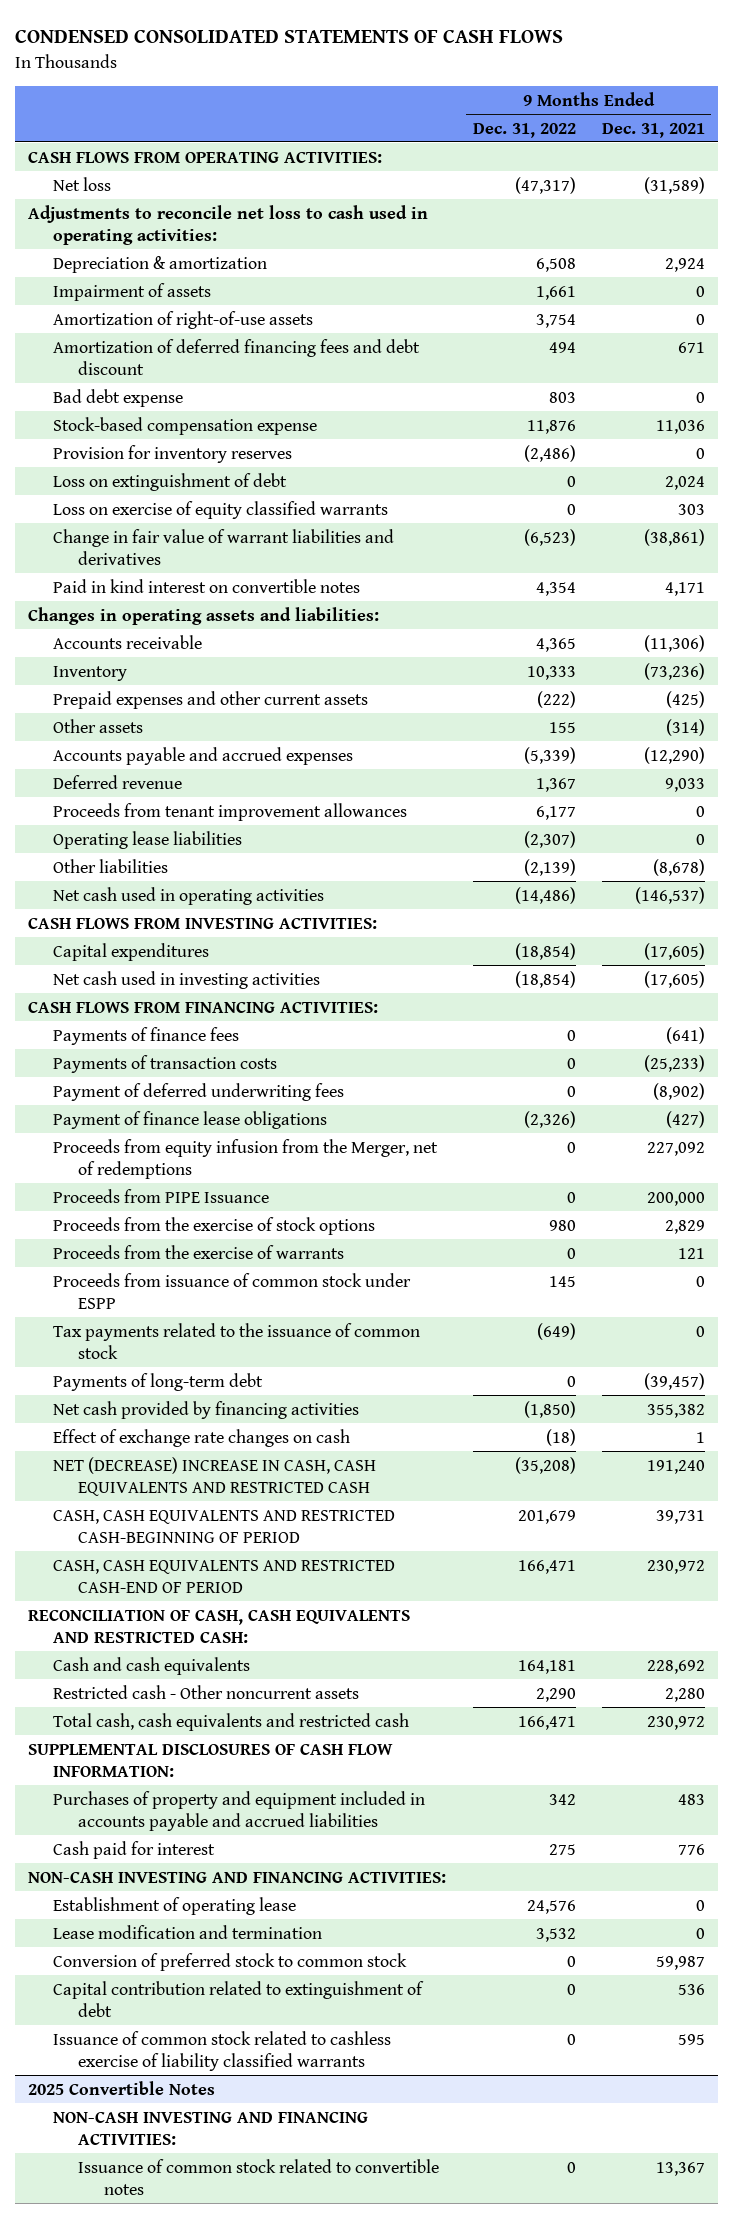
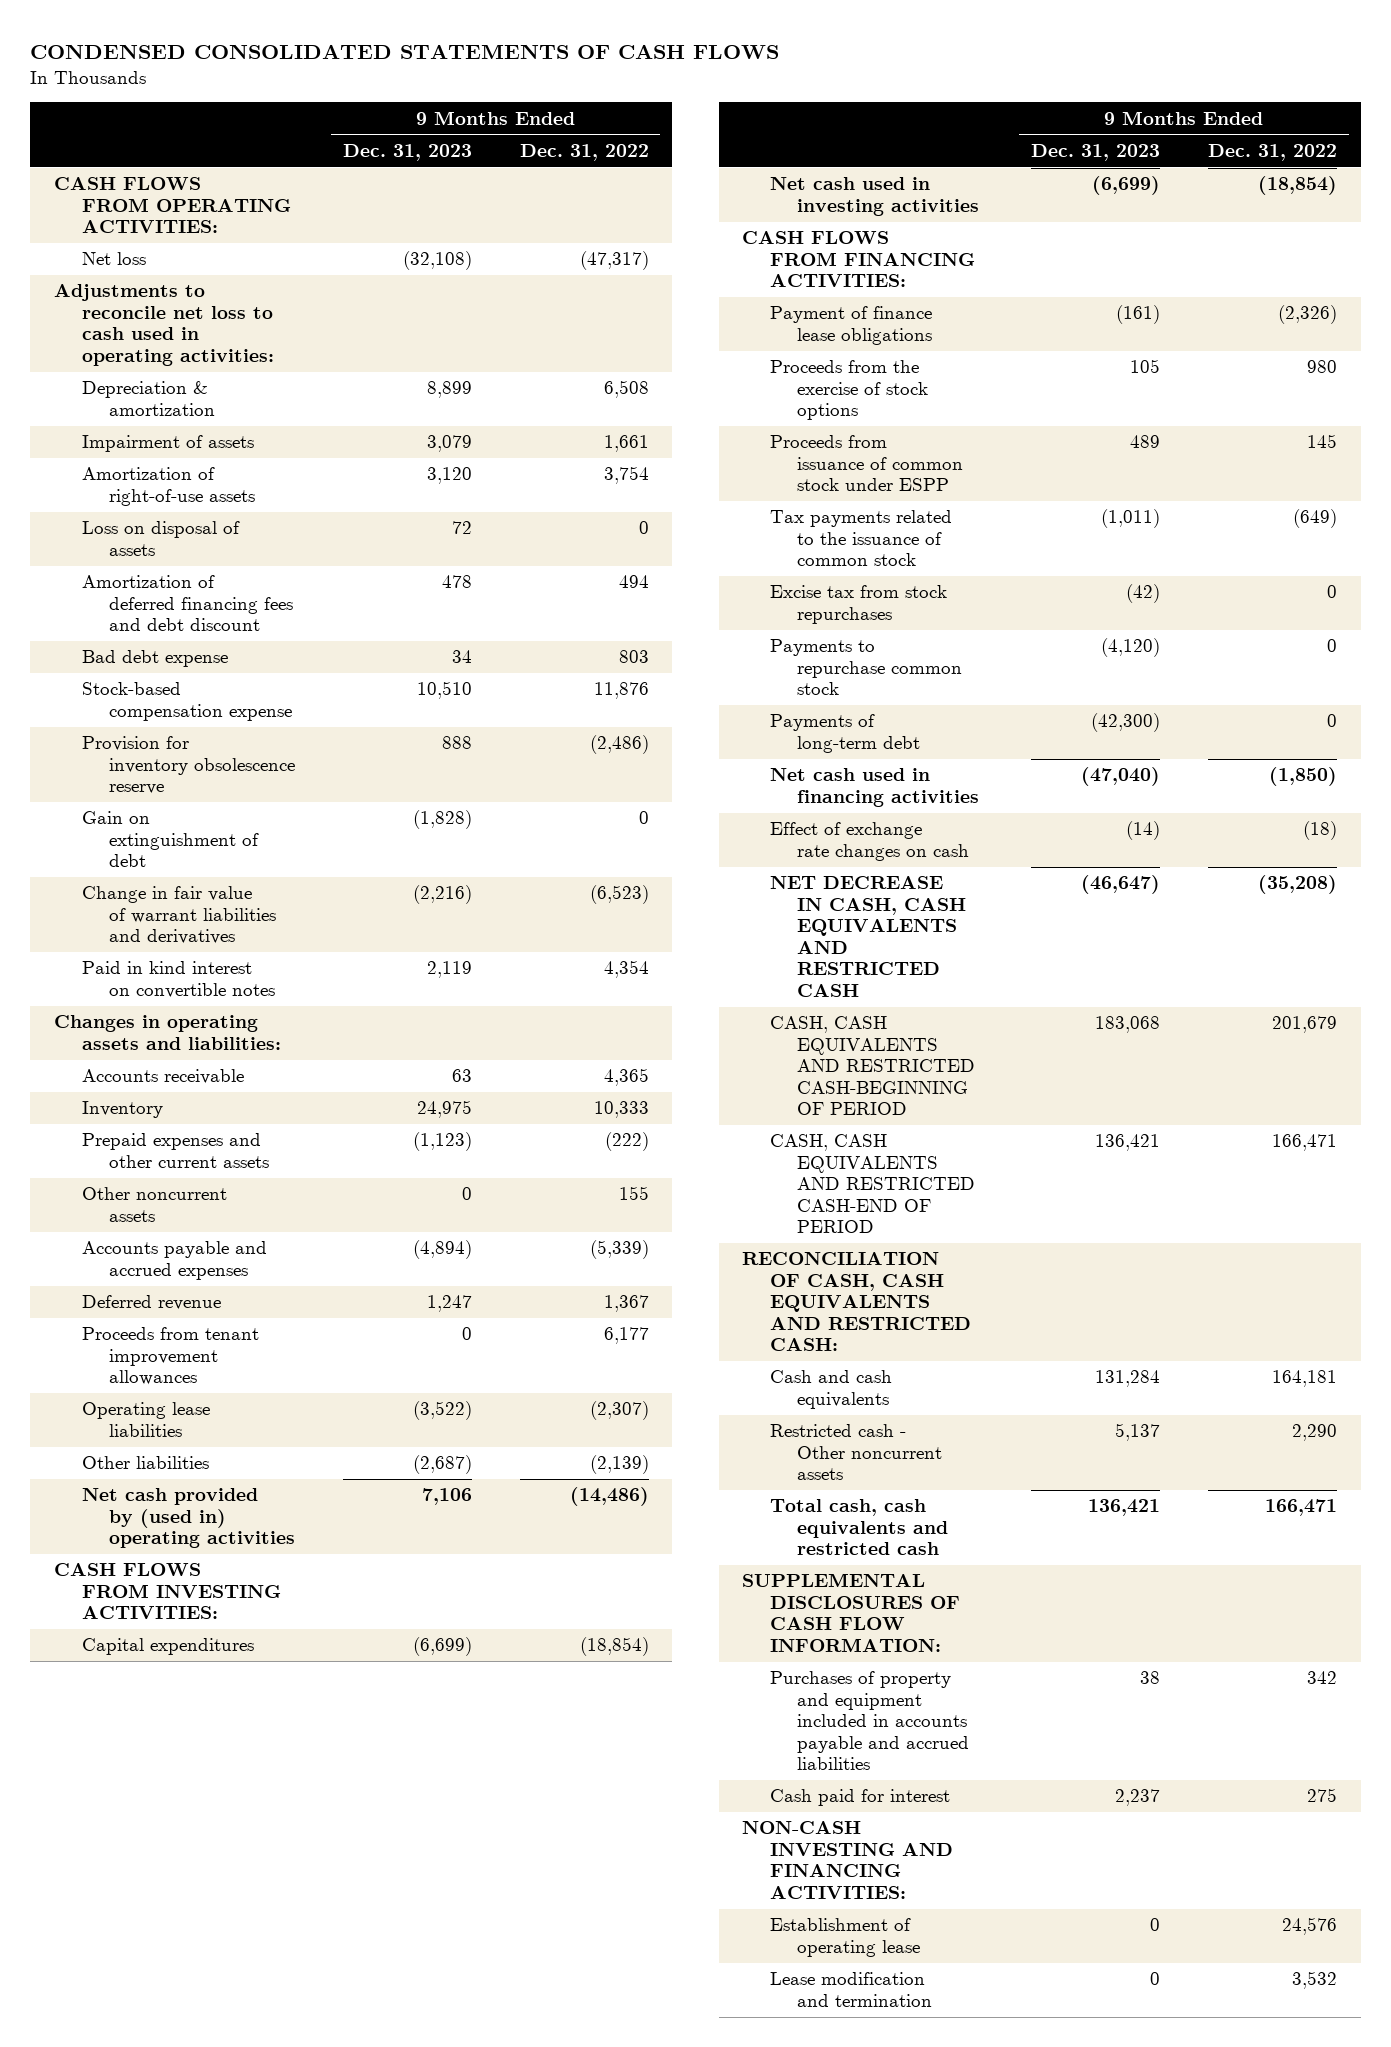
- | 9 Months Ended Dec. 31, 2022 | 9 Months Ended Dec. 31, 2021
+ | 9 Months Ended Dec. 31, 2023 | 9 Months Ended Dec. 31, 2022
+ Loss on disposal of assets | 72 | 0
- Provision for inventory reserves | (2,486) | 0
- Loss on extinguishment of debt | 0 | 2,024
- Loss on exercise of equity classified warrants | 0 | 303
+ Provision for inventory obsolescence reserve | 888 | (2,486)
+ Gain on extinguishment of debt | (1,828) | 0
- Other assets | 155 | (314)
+ Other noncurrent assets | 0 | 155
- Net cash used in operating activities | (14,486) | (146,537)
+ Net cash provided by (used in) operating activities | 7,106 | (14,486)
- Payments of finance fees | 0 | (641)
- Payments of transaction costs | 0 | (25,233)
- Payment of deferred underwriting fees | 0 | (8,902)
- Proceeds from equity infusion from the Merger, net of redemptions | 0 | 227,092
- Proceeds from PIPE Issuance | 0 | 200,000
- Proceeds from the exercise of warrants | 0 | 121
+ Excise tax from stock repurchases | (42) | 0
+ Payments to repurchase common stock | (4,120) | 0
- Net cash provided by financing activities | (1,850) | 355,382
+ Net cash used in financing activities | (47,040) | (1,850)
- NET (DECREASE) INCREASE IN CASH, CASH EQUIVALENTS AND RESTRICTED CASH | (35,208) | 191,240
+ NET DECREASE IN CASH, CASH EQUIVALENTS AND RESTRICTED CASH | (46,647) | (35,208)
- Conversion of preferred stock to common stock | 0 | 59,987
- Capital contribution related to extinguishment of debt | 0 | 536
- Issuance of common stock related to cashless exercise of liability classified warrants | 0 | 595
- 2025 Convertible Notes
- NON-CASH INVESTING AND FINANCING ACTIVITIES:
- Issuance of common stock related to convertible notes | 0 | 13,367

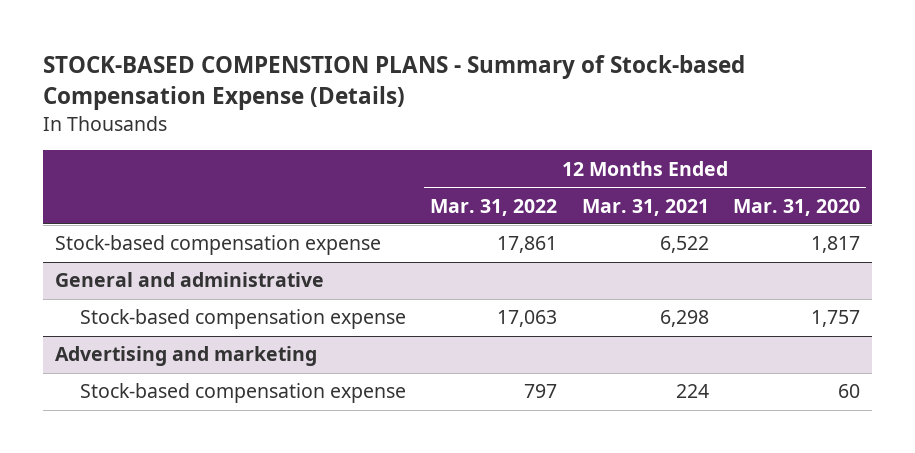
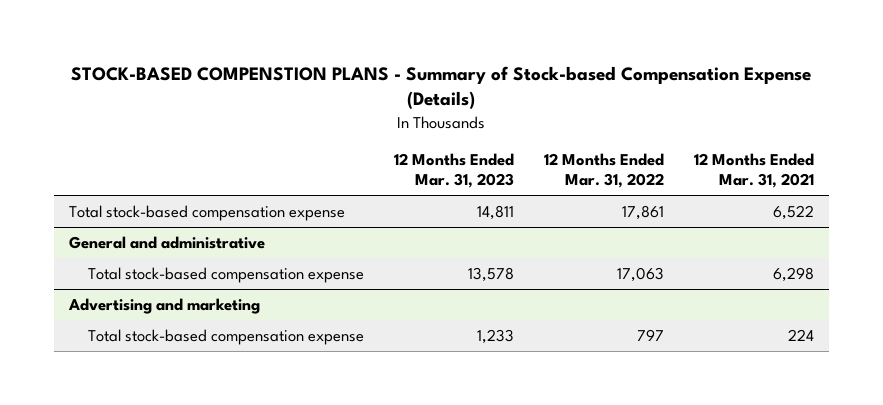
- | 12 Months Ended Mar. 31, 2022 | 12 Months Ended Mar. 31, 2021 | 12 Months Ended Mar. 31, 2020
+ | 12 Months Ended Mar. 31, 2023 | 12 Months Ended Mar. 31, 2022 | 12 Months Ended Mar. 31, 2021
- Stock-based compensation expense | 17,861 | 6,522 | 1,817
+ Total stock-based compensation expense | 14,811 | 17,861 | 6,522
@ General and administrative
- Stock-based compensation expense | 17,063 | 6,298 | 1,757
+ Total stock-based compensation expense | 13,578 | 17,063 | 6,298
@ Advertising and marketing
- Stock-based compensation expense | 797 | 224 | 60
+ Total stock-based compensation expense | 1,233 | 797 | 224

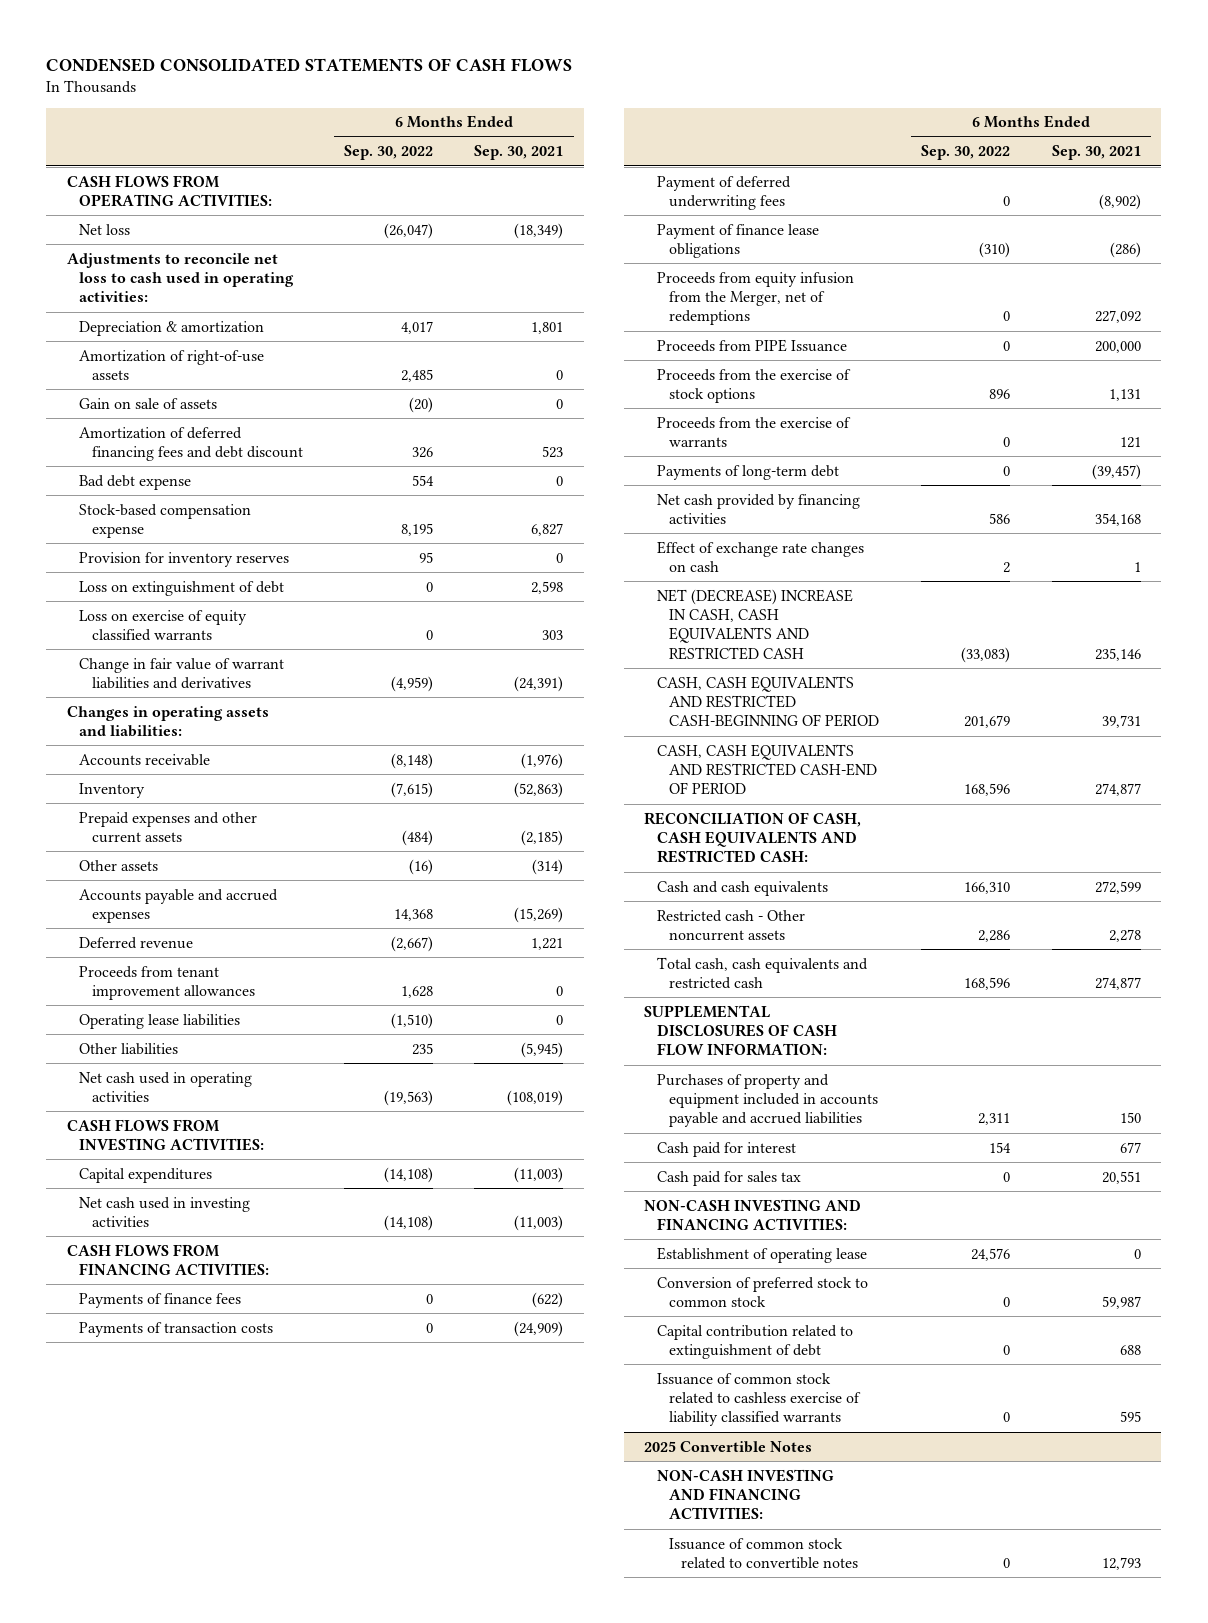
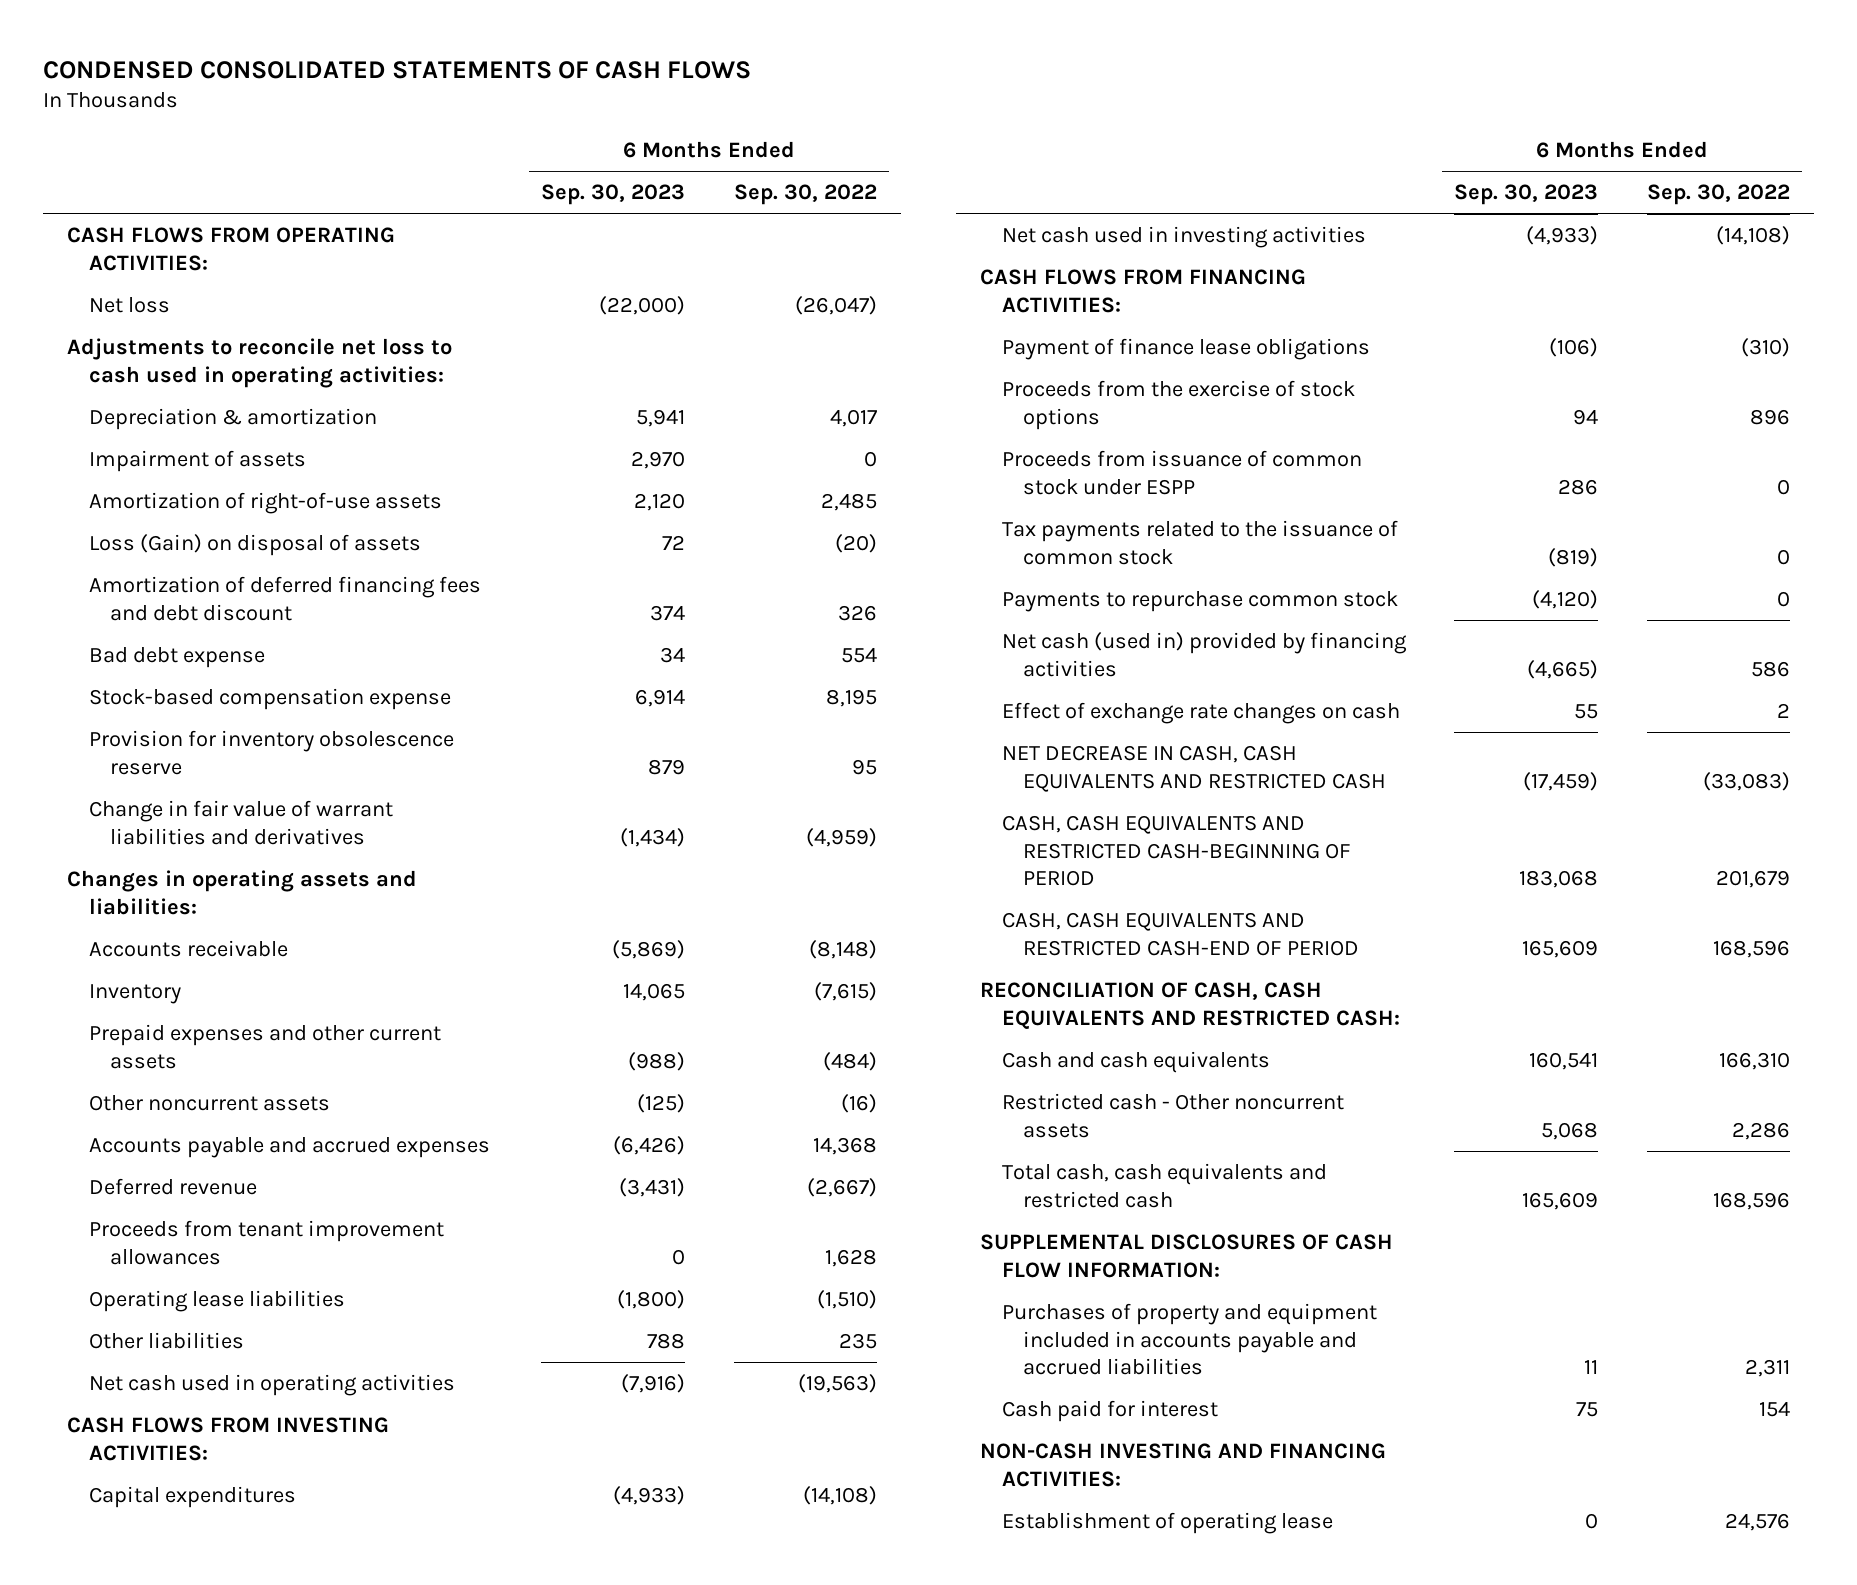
- | 6 Months Ended Sep. 30, 2022 | 6 Months Ended Sep. 30, 2021
+ | 6 Months Ended Sep. 30, 2023 | 6 Months Ended Sep. 30, 2022
+ Impairment of assets | 2,970 | 0
- Gain on sale of assets | (20) | 0
+ Loss (Gain) on disposal of assets | 72 | (20)
- Provision for inventory reserves | 95 | 0
- Loss on extinguishment of debt | 0 | 2,598
- Loss on exercise of equity classified warrants | 0 | 303
+ Provision for inventory obsolescence reserve | 879 | 95
- Other assets | (16) | (314)
+ Other noncurrent assets | (125) | (16)
- Payments of finance fees | 0 | (622)
- Payments of transaction costs | 0 | (24,909)
- Payment of deferred underwriting fees | 0 | (8,902)
- Proceeds from equity infusion from the Merger, net of redemptions | 0 | 227,092
- Proceeds from PIPE Issuance | 0 | 200,000
- Proceeds from the exercise of warrants | 0 | 121
- Payments of long-term debt | 0 | (39,457)
- Net cash provided by financing activities | 586 | 354,168
+ Proceeds from issuance of common stock under ESPP | 286 | 0
+ Tax payments related to the issuance of common stock | (819) | 0
+ Payments to repurchase common stock | (4,120) | 0
+ Net cash (used in) provided by financing activities | (4,665) | 586
- NET (DECREASE) INCREASE IN CASH, CASH EQUIVALENTS AND RESTRICTED CASH | (33,083) | 235,146
+ NET DECREASE IN CASH, CASH EQUIVALENTS AND RESTRICTED CASH | (17,459) | (33,083)
- Cash paid for sales tax | 0 | 20,551
- Conversion of preferred stock to common stock | 0 | 59,987
- Capital contribution related to extinguishment of debt | 0 | 688
- Issuance of common stock related to cashless exercise of liability classified warrants | 0 | 595
- 2025 Convertible Notes
- NON-CASH INVESTING AND FINANCING ACTIVITIES:
- Issuance of common stock related to convertible notes | 0 | 12,793

